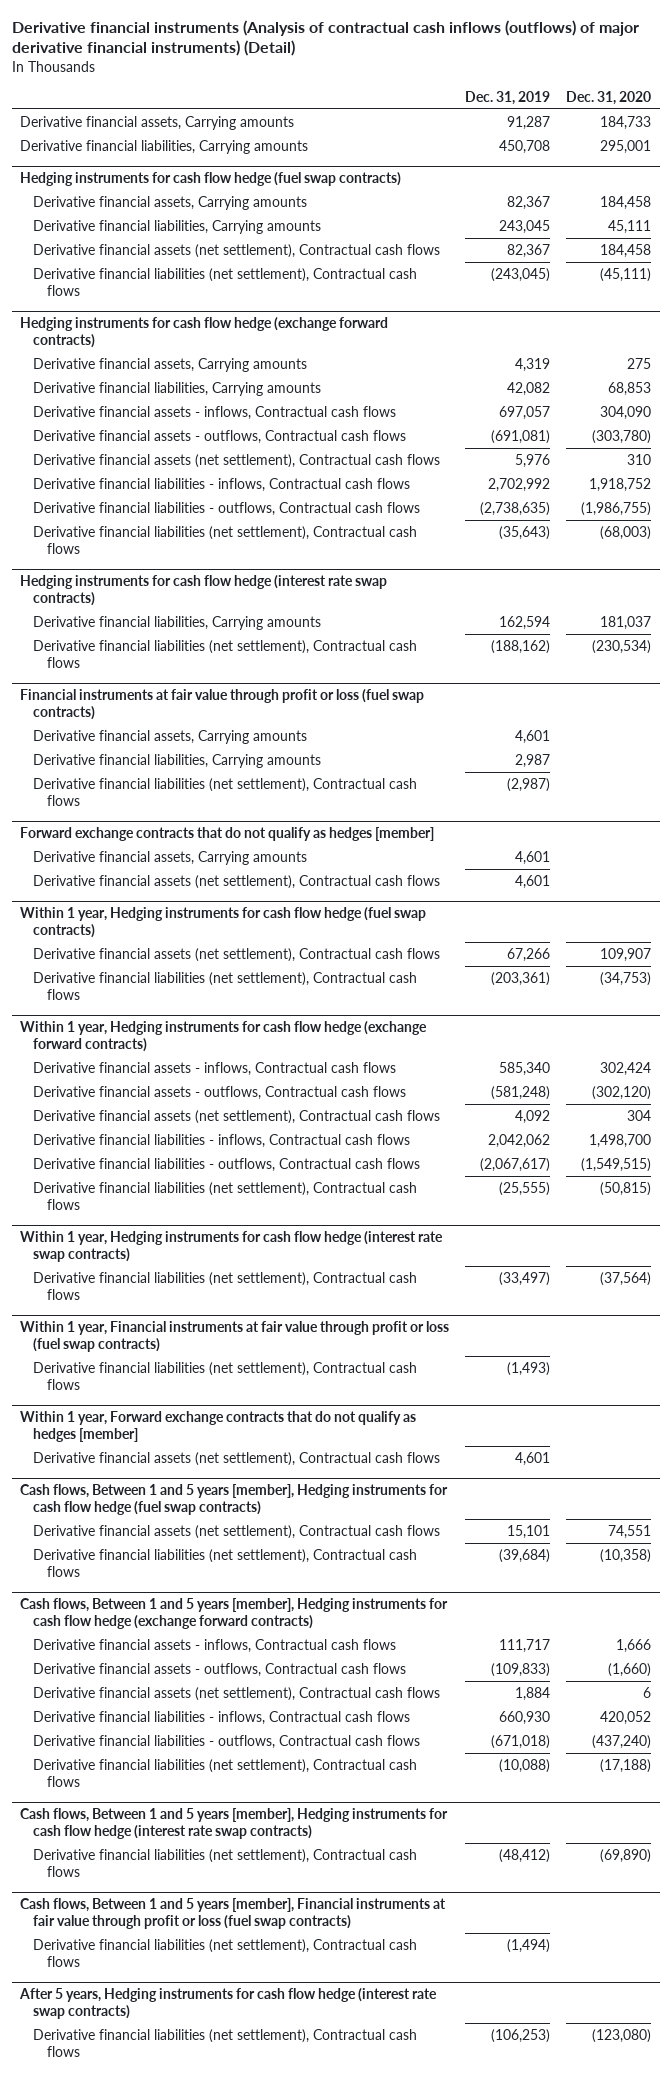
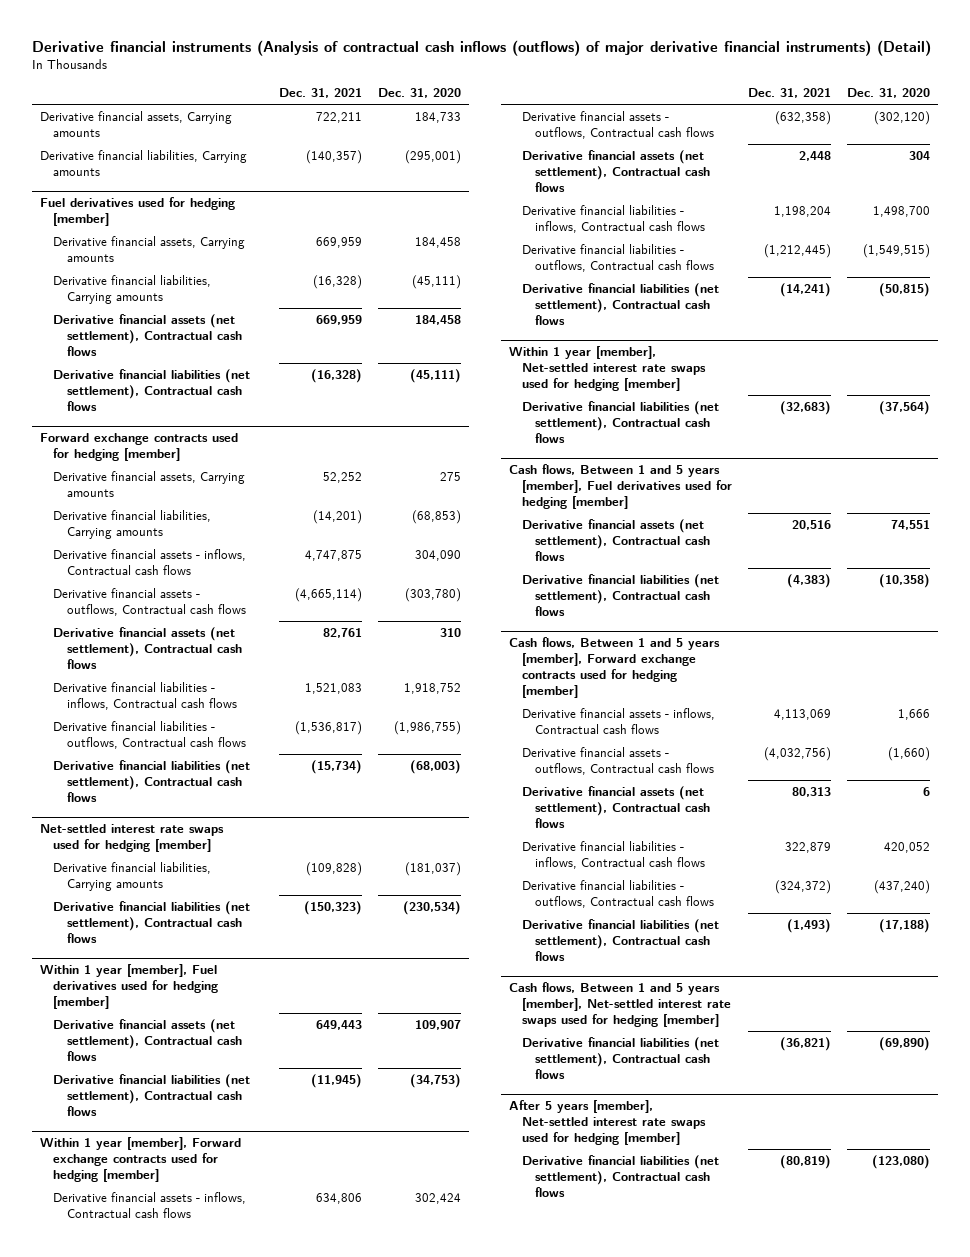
- | Dec. 31, 2019 | Dec. 31, 2020
+ | Dec. 31, 2021 | Dec. 31, 2020
- Derivative financial liabilities, Carrying amounts | 450,708 | 295,001
- Hedging instruments for cash flow hedge (fuel swap contracts)
+ Derivative financial liabilities, Carrying amounts | (140,357) | (295,001)
+ Fuel derivatives used for hedging [member]
- Derivative financial liabilities, Carrying amounts | 243,045 | 45,111
+ Derivative financial liabilities, Carrying amounts | (16,328) | (45,111)
- Hedging instruments for cash flow hedge (exchange forward contracts)
+ Forward exchange contracts used for hedging [member]
- Derivative financial liabilities, Carrying amounts | 42,082 | 68,853
+ Derivative financial liabilities, Carrying amounts | (14,201) | (68,853)
- Hedging instruments for cash flow hedge (interest rate swap contracts)
- Derivative financial liabilities, Carrying amounts | 162,594 | 181,037
+ Net-settled interest rate swaps used for hedging [member]
+ Derivative financial liabilities, Carrying amounts | (109,828) | (181,037)
- Financial instruments at fair value through profit or loss (fuel swap contracts)
- Derivative financial assets, Carrying amounts | 4,601 |
- Derivative financial liabilities, Carrying amounts | 2,987 |
- Derivative financial liabilities (net settlement), Contractual cash flows | (2,987) |
- Forward exchange contracts that do not qualify as hedges [member]
- Derivative financial assets, Carrying amounts | 4,601 |
- Derivative financial assets (net settlement), Contractual cash flows | 4,601 |
- Within 1 year, Hedging instruments for cash flow hedge (fuel swap contracts)
+ Within 1 year [member], Fuel derivatives used for hedging [member]
- Within 1 year, Hedging instruments for cash flow hedge (exchange forward contracts)
+ Within 1 year [member], Forward exchange contracts used for hedging [member]
- Within 1 year, Hedging instruments for cash flow hedge (interest rate swap contracts)
+ Within 1 year [member], Net-settled interest rate swaps used for hedging [member]
- Within 1 year, Financial instruments at fair value through profit or loss (fuel swap contracts)
- Derivative financial liabilities (net settlement), Contractual cash flows | (1,493) |
- Within 1 year, Forward exchange contracts that do not qualify as hedges [member]
- Derivative financial assets (net settlement), Contractual cash flows | 4,601 |
- Cash flows, Between 1 and 5 years [member], Hedging instruments for cash flow hedge (fuel swap contracts)
+ Cash flows, Between 1 and 5 years [member], Fuel derivatives used for hedging [member]
- Cash flows, Between 1 and 5 years [member], Hedging instruments for cash flow hedge (exchange forward contracts)
+ Cash flows, Between 1 and 5 years [member], Forward exchange contracts used for hedging [member]
- Cash flows, Between 1 and 5 years [member], Hedging instruments for cash flow hedge (interest rate swap contracts)
+ Cash flows, Between 1 and 5 years [member], Net-settled interest rate swaps used for hedging [member]
- Cash flows, Between 1 and 5 years [member], Financial instruments at fair value through profit or loss (fuel swap contracts)
- Derivative financial liabilities (net settlement), Contractual cash flows | (1,494) |
- After 5 years, Hedging instruments for cash flow hedge (interest rate swap contracts)
+ After 5 years [member], Net-settled interest rate swaps used for hedging [member]

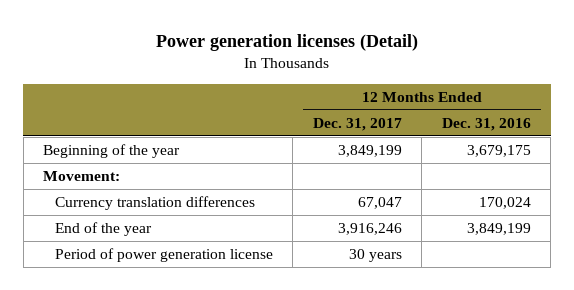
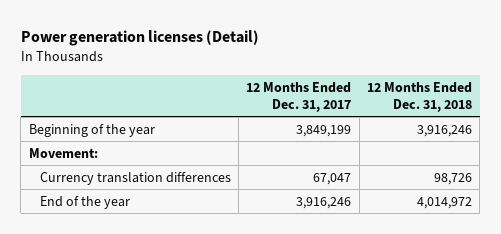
- | 12 Months Ended Dec. 31, 2017 | 12 Months Ended Dec. 31, 2016
+ | 12 Months Ended Dec. 31, 2017 | 12 Months Ended Dec. 31, 2018
- Period of power generation license | 30 years |

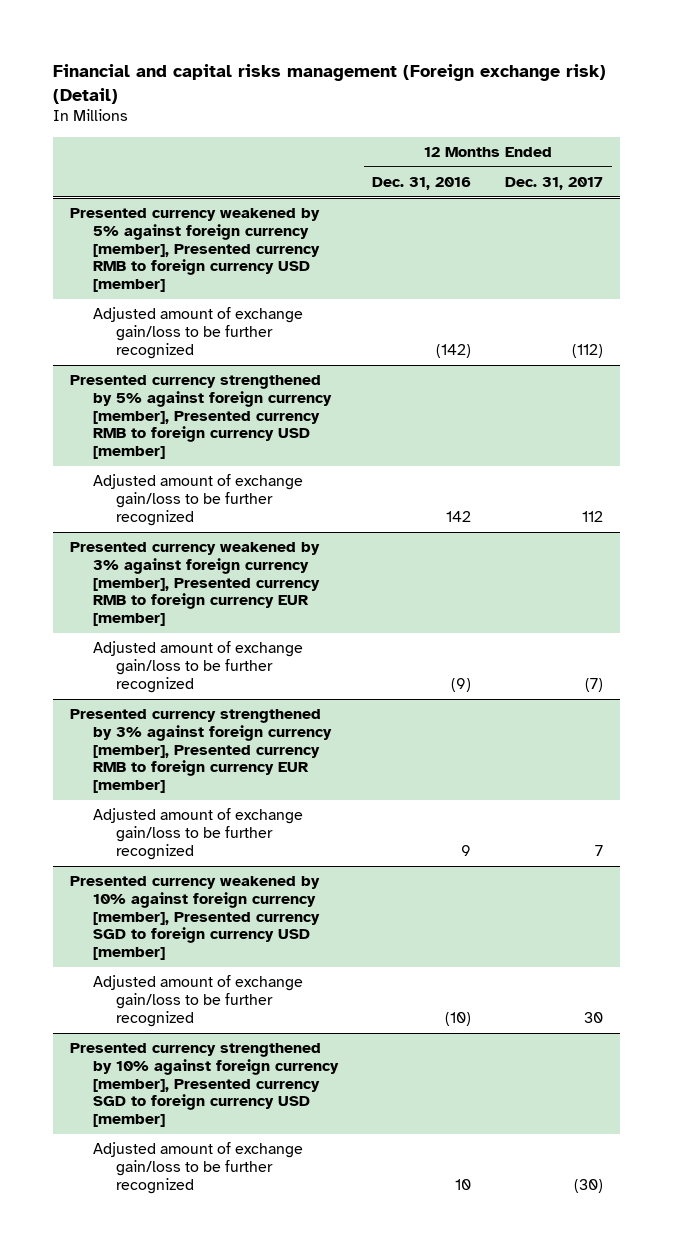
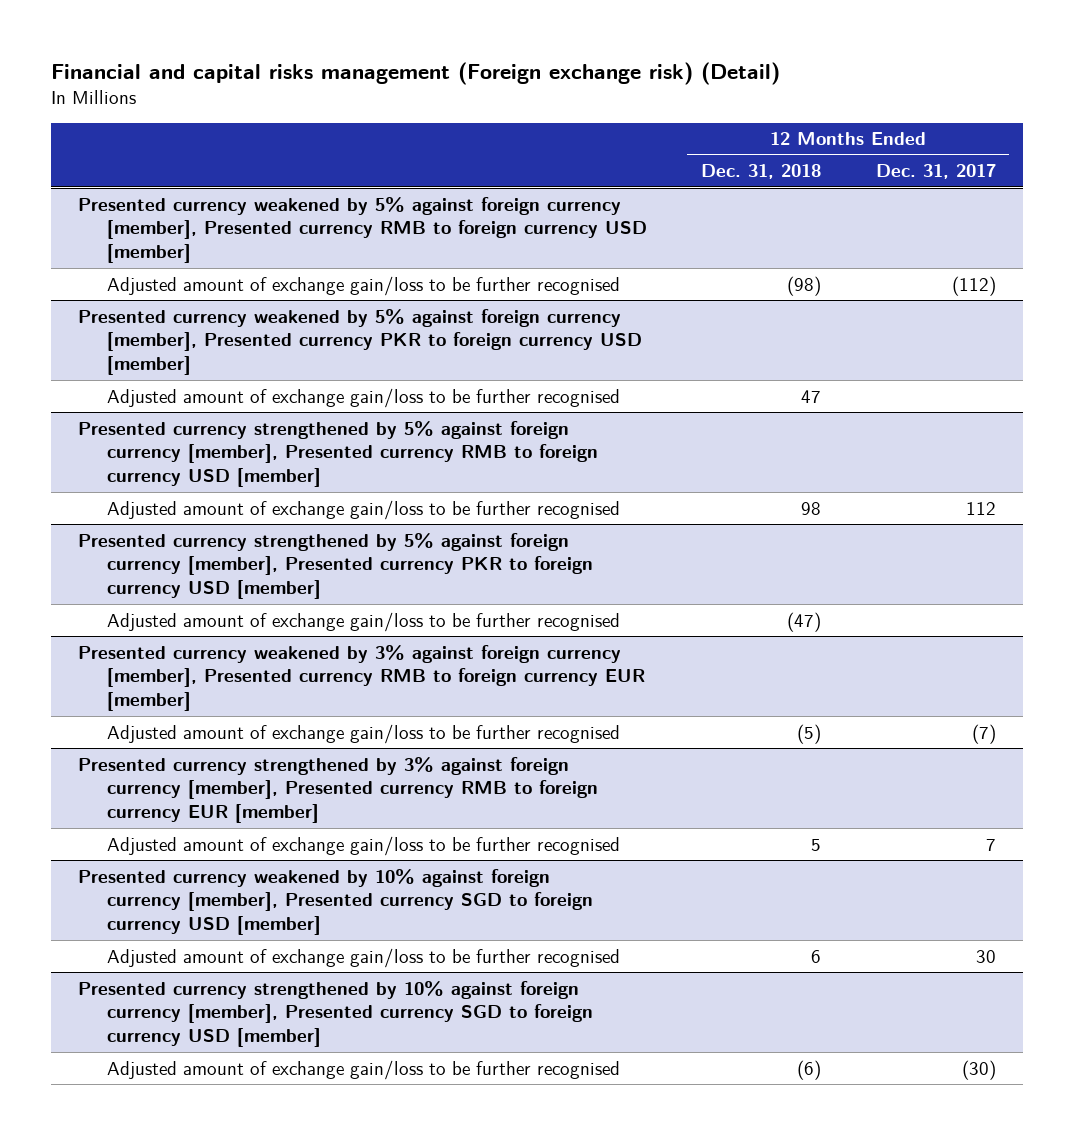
- | 12 Months Ended Dec. 31, 2016 | 12 Months Ended Dec. 31, 2017
+ | 12 Months Ended Dec. 31, 2018 | 12 Months Ended Dec. 31, 2017
@ Presented currency weakened by 5% against foreign currency [member], Presented currency RMB to foreign currency USD [member]
- Adjusted amount of exchange gain/loss to be further recognized | (142) | (112)
+ Adjusted amount of exchange gain/loss to be further recognised | (98) | (112)
+ Presented currency weakened by 5% against foreign currency [member], Presented currency PKR to foreign currency USD [member]
+ Adjusted amount of exchange gain/loss to be further recognised | 47 |
@ Presented currency strengthened by 5% against foreign currency [member], Presented currency RMB to foreign currency USD [member]
- Adjusted amount of exchange gain/loss to be further recognized | 142 | 112
+ Adjusted amount of exchange gain/loss to be further recognised | 98 | 112
+ Presented currency strengthened by 5% against foreign currency [member], Presented currency PKR to foreign currency USD [member]
+ Adjusted amount of exchange gain/loss to be further recognised | (47) |
@ Presented currency weakened by 3% against foreign currency [member], Presented currency RMB to foreign currency EUR [member]
- Adjusted amount of exchange gain/loss to be further recognized | (9) | (7)
+ Adjusted amount of exchange gain/loss to be further recognised | (5) | (7)
@ Presented currency strengthened by 3% against foreign currency [member], Presented currency RMB to foreign currency EUR [member]
- Adjusted amount of exchange gain/loss to be further recognized | 9 | 7
+ Adjusted amount of exchange gain/loss to be further recognised | 5 | 7
@ Presented currency weakened by 10% against foreign currency [member], Presented currency SGD to foreign currency USD [member]
- Adjusted amount of exchange gain/loss to be further recognized | (10) | 30
+ Adjusted amount of exchange gain/loss to be further recognised | 6 | 30
@ Presented currency strengthened by 10% against foreign currency [member], Presented currency SGD to foreign currency USD [member]
- Adjusted amount of exchange gain/loss to be further recognized | 10 | (30)
+ Adjusted amount of exchange gain/loss to be further recognised | (6) | (30)

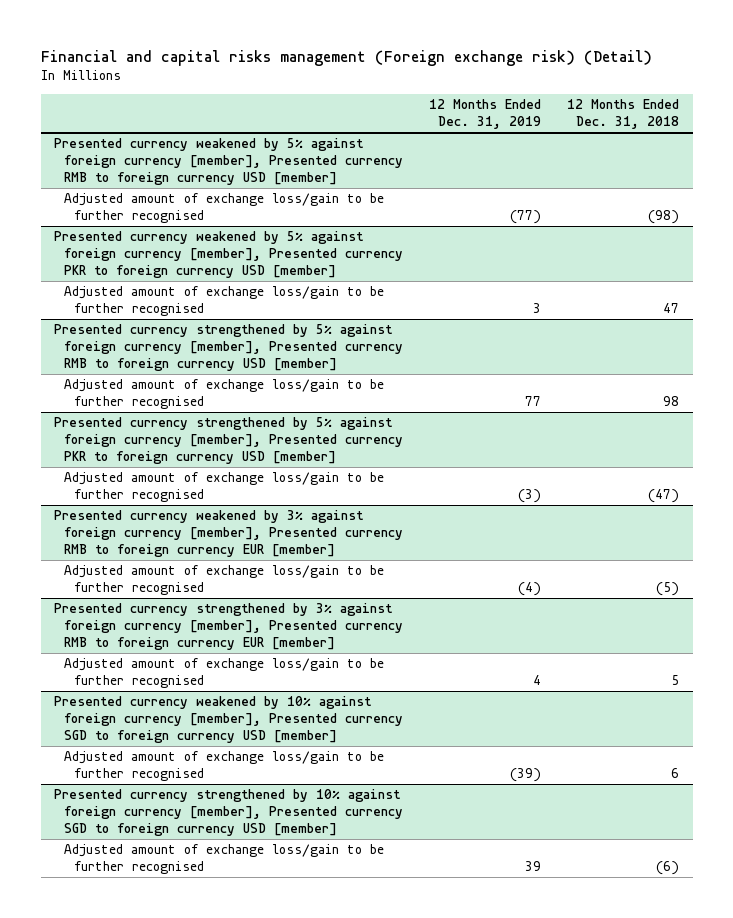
- | 12 Months Ended Dec. 31, 2018 | 12 Months Ended Dec. 31, 2017
+ | 12 Months Ended Dec. 31, 2019 | 12 Months Ended Dec. 31, 2018
@ Presented currency weakened by 5% against foreign currency [member], Presented currency RMB to foreign currency USD [member]
- Adjusted amount of exchange gain/loss to be further recognised | (98) | (112)
+ Adjusted amount of exchange loss/gain to be further recognised | (77) | (98)
@ Presented currency weakened by 5% against foreign currency [member], Presented currency PKR to foreign currency USD [member]
- Adjusted amount of exchange gain/loss to be further recognised | 47 |
+ Adjusted amount of exchange loss/gain to be further recognised | 3 | 47
@ Presented currency strengthened by 5% against foreign currency [member], Presented currency RMB to foreign currency USD [member]
- Adjusted amount of exchange gain/loss to be further recognised | 98 | 112
+ Adjusted amount of exchange loss/gain to be further recognised | 77 | 98
@ Presented currency strengthened by 5% against foreign currency [member], Presented currency PKR to foreign currency USD [member]
- Adjusted amount of exchange gain/loss to be further recognised | (47) |
+ Adjusted amount of exchange loss/gain to be further recognised | (3) | (47)
@ Presented currency weakened by 3% against foreign currency [member], Presented currency RMB to foreign currency EUR [member]
- Adjusted amount of exchange gain/loss to be further recognised | (5) | (7)
+ Adjusted amount of exchange loss/gain to be further recognised | (4) | (5)
@ Presented currency strengthened by 3% against foreign currency [member], Presented currency RMB to foreign currency EUR [member]
- Adjusted amount of exchange gain/loss to be further recognised | 5 | 7
+ Adjusted amount of exchange loss/gain to be further recognised | 4 | 5
@ Presented currency weakened by 10% against foreign currency [member], Presented currency SGD to foreign currency USD [member]
- Adjusted amount of exchange gain/loss to be further recognised | 6 | 30
+ Adjusted amount of exchange loss/gain to be further recognised | (39) | 6
@ Presented currency strengthened by 10% against foreign currency [member], Presented currency SGD to foreign currency USD [member]
- Adjusted amount of exchange gain/loss to be further recognised | (6) | (30)
+ Adjusted amount of exchange loss/gain to be further recognised | 39 | (6)

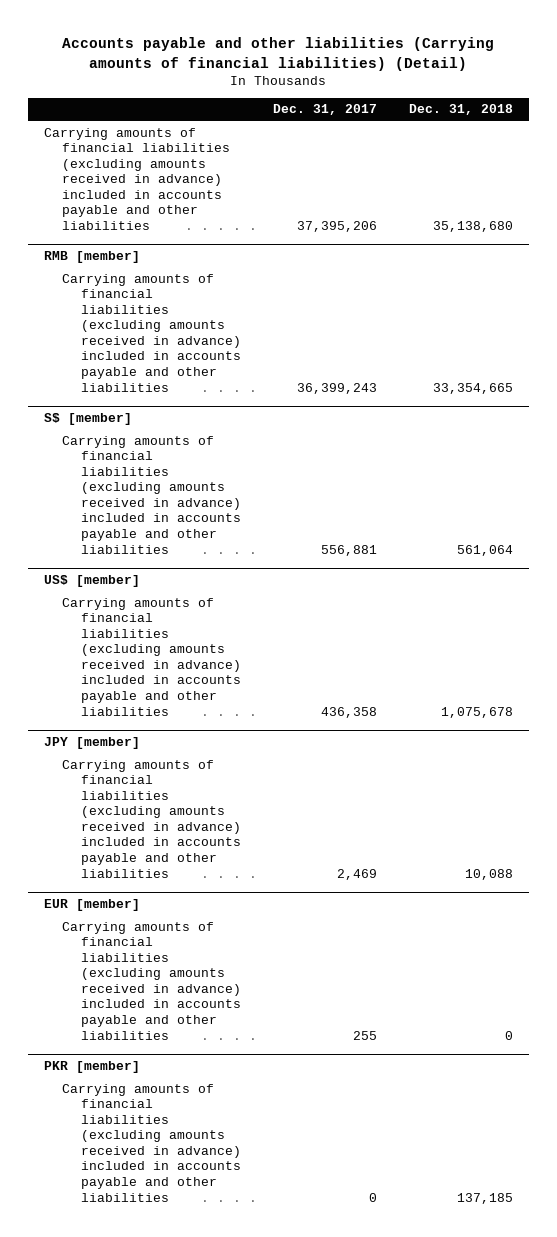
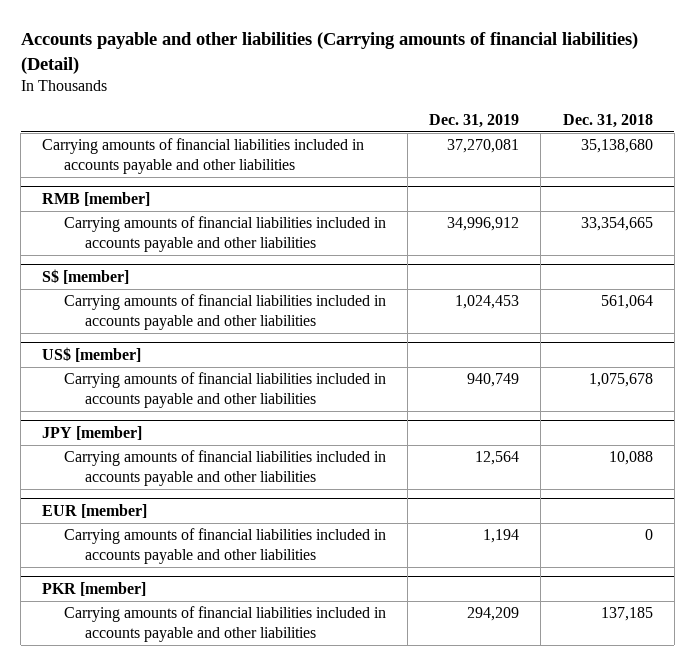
- | Dec. 31, 2017 | Dec. 31, 2018
+ | Dec. 31, 2019 | Dec. 31, 2018
- Carrying amounts of financial liabilities (excluding amounts received in advance) included in accounts payable and other liabilities | 37,395,206 | 35,138,680
+ Carrying amounts of financial liabilities included in accounts payable and other liabilities | 37,270,081 | 35,138,680
@ RMB [member]
- Carrying amounts of financial liabilities (excluding amounts received in advance) included in accounts payable and other liabilities | 36,399,243 | 33,354,665
+ Carrying amounts of financial liabilities included in accounts payable and other liabilities | 34,996,912 | 33,354,665
@ S$ [member]
- Carrying amounts of financial liabilities (excluding amounts received in advance) included in accounts payable and other liabilities | 556,881 | 561,064
+ Carrying amounts of financial liabilities included in accounts payable and other liabilities | 1,024,453 | 561,064
@ US$ [member]
- Carrying amounts of financial liabilities (excluding amounts received in advance) included in accounts payable and other liabilities | 436,358 | 1,075,678
+ Carrying amounts of financial liabilities included in accounts payable and other liabilities | 940,749 | 1,075,678
@ JPY [member]
- Carrying amounts of financial liabilities (excluding amounts received in advance) included in accounts payable and other liabilities | 2,469 | 10,088
+ Carrying amounts of financial liabilities included in accounts payable and other liabilities | 12,564 | 10,088
@ EUR [member]
- Carrying amounts of financial liabilities (excluding amounts received in advance) included in accounts payable and other liabilities | 255 | 0
+ Carrying amounts of financial liabilities included in accounts payable and other liabilities | 1,194 | 0
@ PKR [member]
- Carrying amounts of financial liabilities (excluding amounts received in advance) included in accounts payable and other liabilities | 0 | 137,185
+ Carrying amounts of financial liabilities included in accounts payable and other liabilities | 294,209 | 137,185

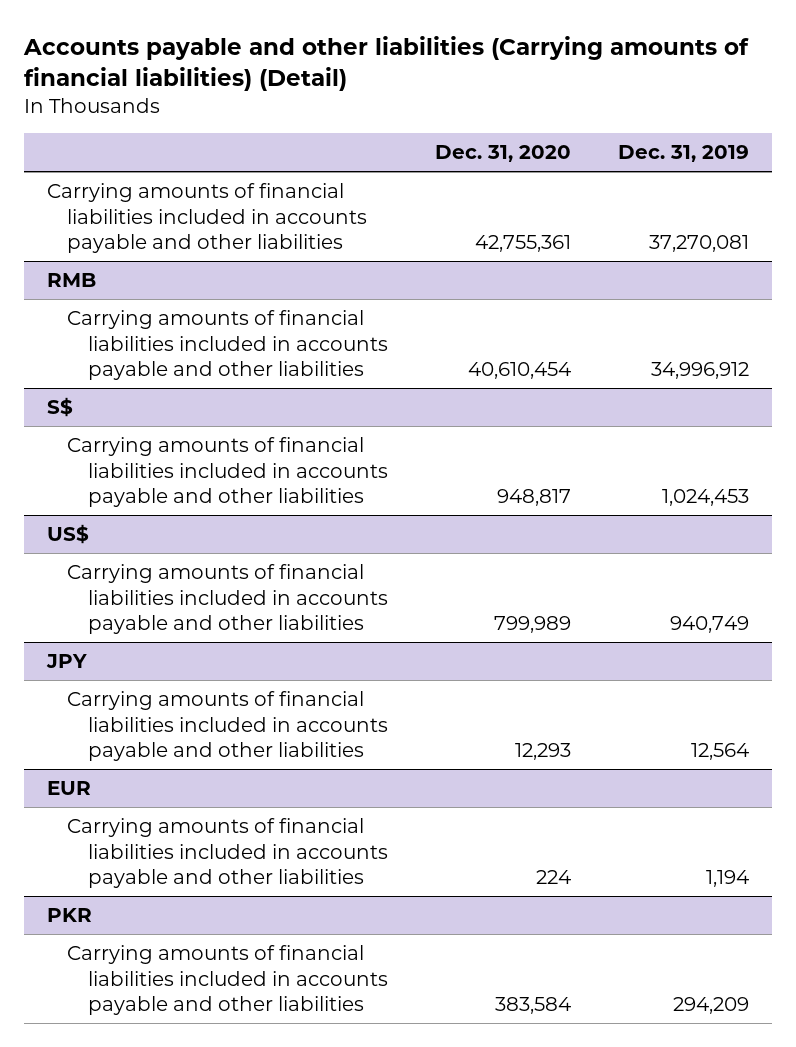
- | Dec. 31, 2019 | Dec. 31, 2018
+ | Dec. 31, 2020 | Dec. 31, 2019
- RMB [member]
+ RMB
- S$ [member]
+ S$
- US$ [member]
+ US$
- JPY [member]
+ JPY
- EUR [member]
+ EUR
- PKR [member]
+ PKR

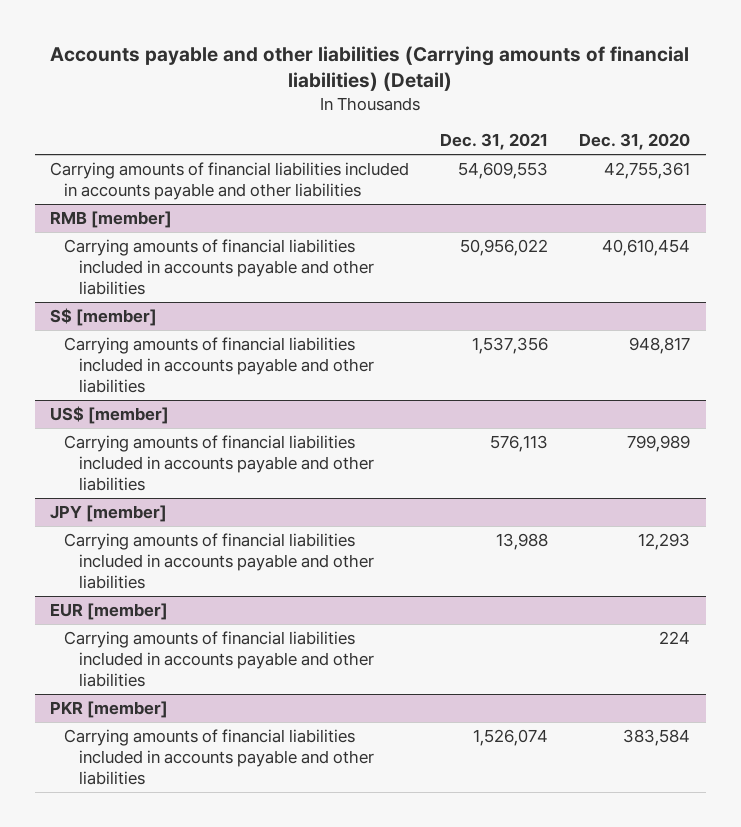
- | Dec. 31, 2020 | Dec. 31, 2019
+ | Dec. 31, 2021 | Dec. 31, 2020
- RMB
+ RMB [member]
- S$
+ S$ [member]
- US$
+ US$ [member]
- JPY
+ JPY [member]
- EUR
+ EUR [member]
- PKR
+ PKR [member]

